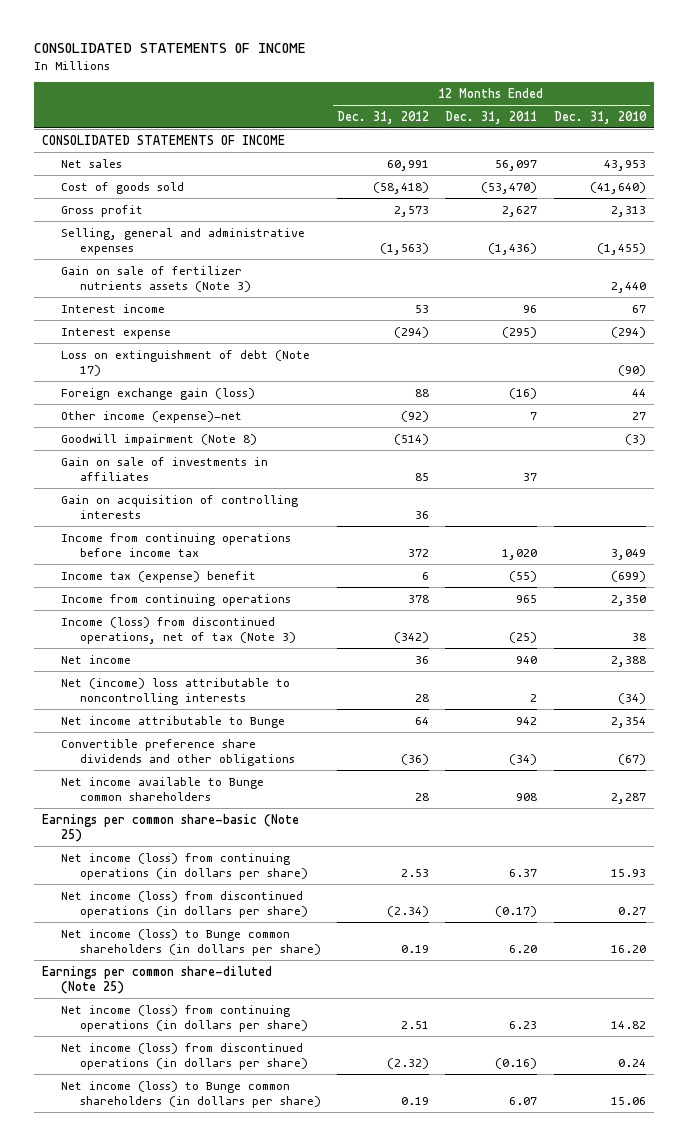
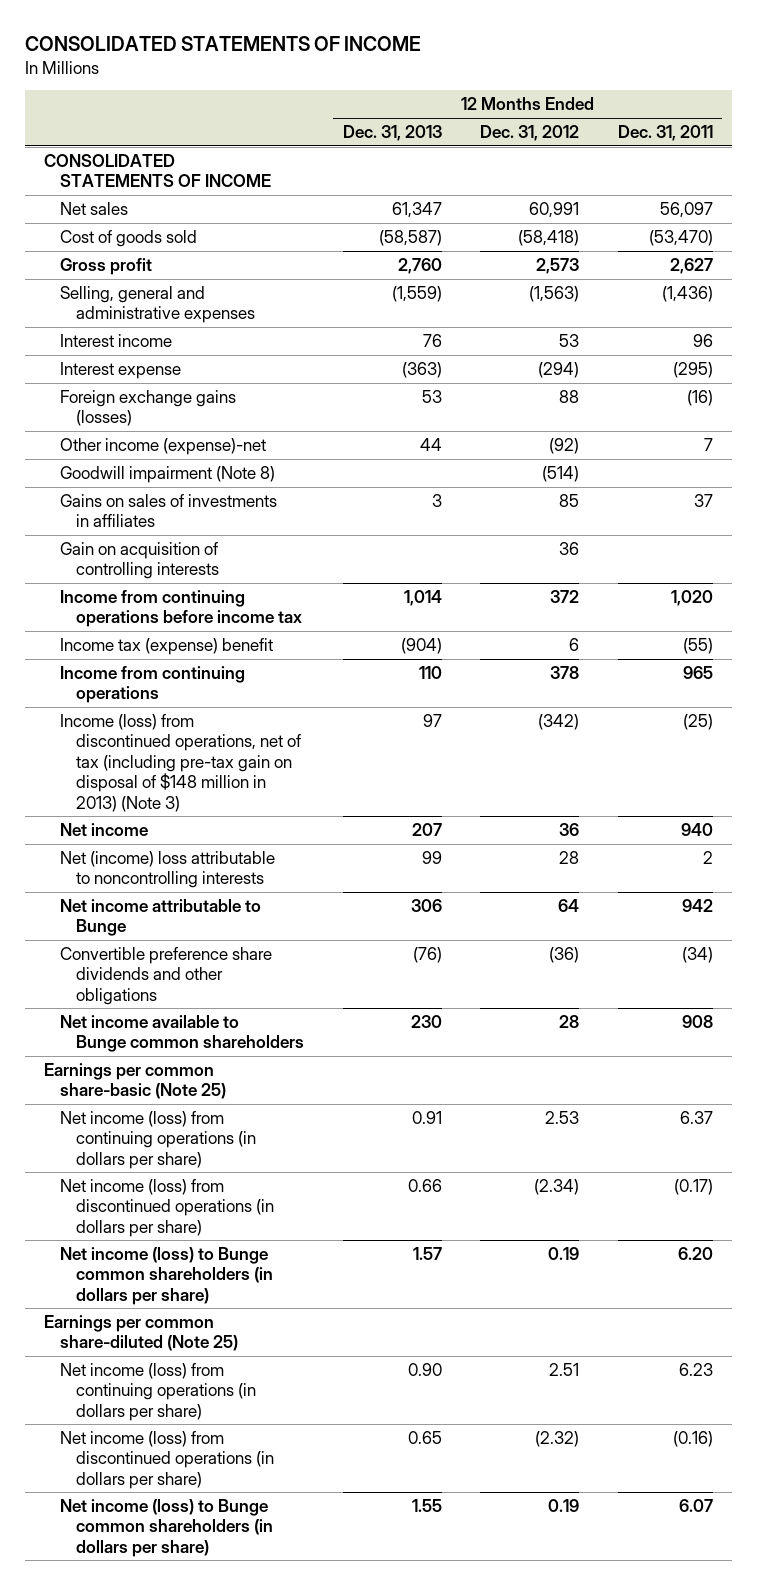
- | 12 Months Ended Dec. 31, 2012 | 12 Months Ended Dec. 31, 2011 | 12 Months Ended Dec. 31, 2010
+ | 12 Months Ended Dec. 31, 2013 | 12 Months Ended Dec. 31, 2012 | 12 Months Ended Dec. 31, 2011
- Gain on sale of fertilizer nutrients assets (Note 3) | | | 2,440
- Loss on extinguishment of debt (Note 17) | | | (90)
- Foreign exchange gain (loss) | 88 | (16) | 44
+ Foreign exchange gains (losses) | 53 | 88 | (16)
- Gain on sale of investments in affiliates | 85 | 37 |
+ Gains on sales of investments in affiliates | 3 | 85 | 37
- Income (loss) from discontinued operations, net of tax (Note 3) | (342) | (25) | 38
+ Income (loss) from discontinued operations, net of tax (including pre-tax gain on disposal of $148 million in 2013) (Note 3) | 97 | (342) | (25)

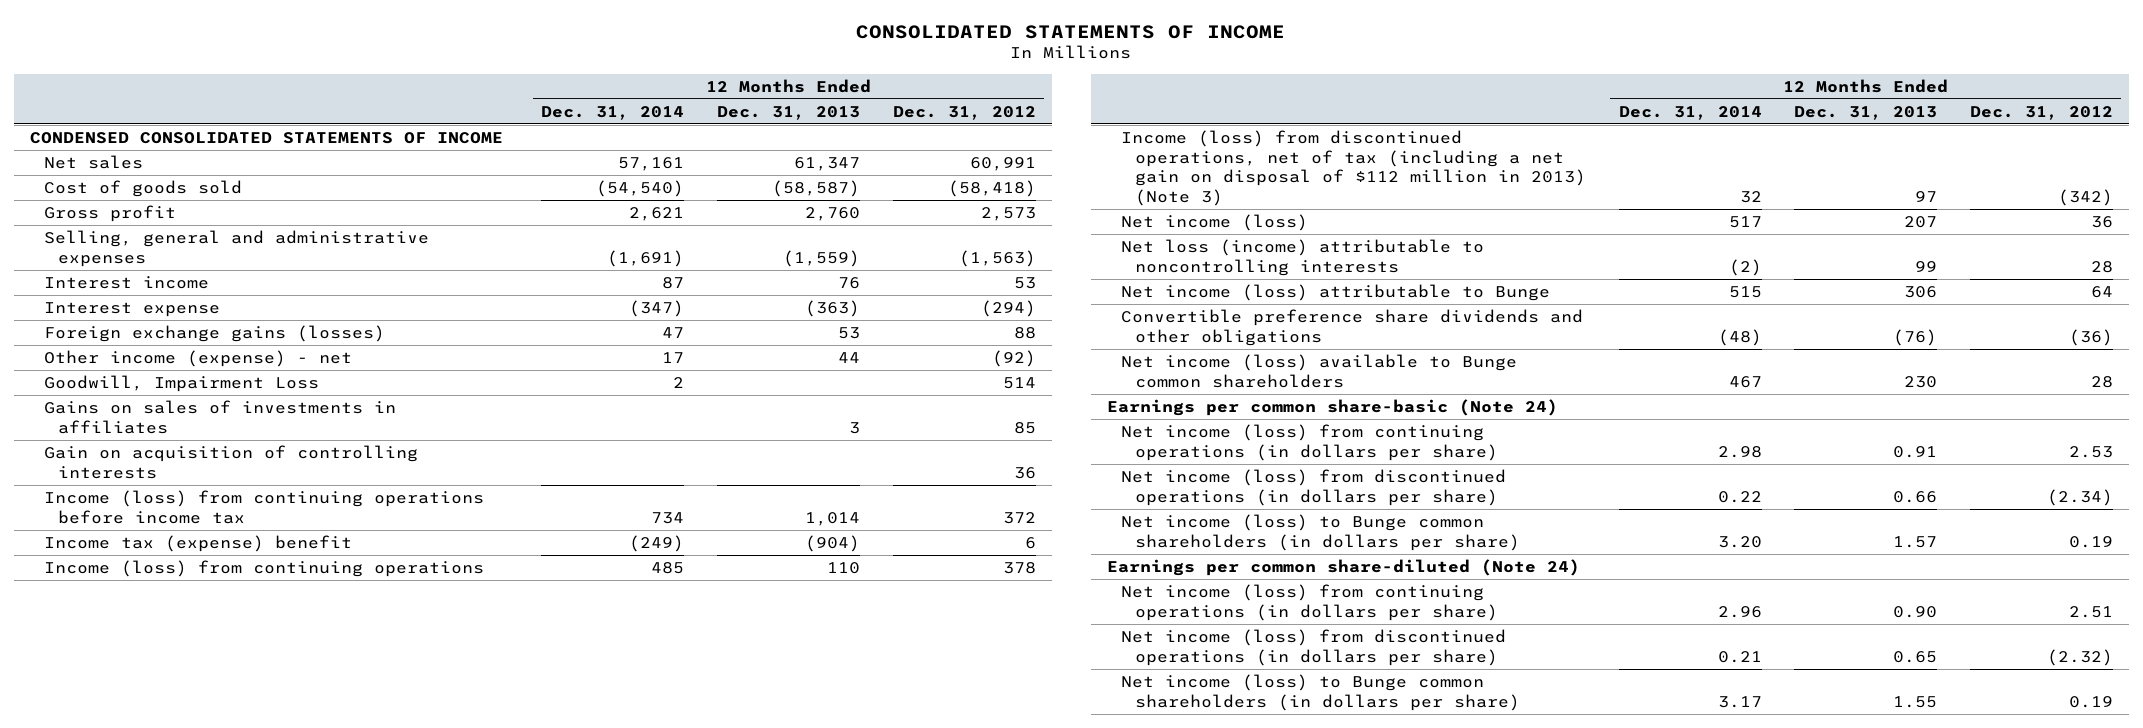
- | 12 Months Ended Dec. 31, 2013 | 12 Months Ended Dec. 31, 2012 | 12 Months Ended Dec. 31, 2011
+ | 12 Months Ended Dec. 31, 2014 | 12 Months Ended Dec. 31, 2013 | 12 Months Ended Dec. 31, 2012
- CONSOLIDATED STATEMENTS OF INCOME
+ CONDENSED CONSOLIDATED STATEMENTS OF INCOME
- Other income (expense)-net | 44 | (92) | 7
- Goodwill impairment (Note 8) | | (514) |
+ Other income (expense) - net | 17 | 44 | (92)
+ Goodwill, Impairment Loss | 2 | | 514
- Income from continuing operations before income tax | 1,014 | 372 | 1,020
+ Income (loss) from continuing operations before income tax | 734 | 1,014 | 372
- Income from continuing operations | 110 | 378 | 965
- Income (loss) from discontinued operations, net of tax (including pre-tax gain on disposal of $148 million in 2013) (Note 3) | 97 | (342) | (25)
- Net income | 207 | 36 | 940
- Net (income) loss attributable to noncontrolling interests | 99 | 28 | 2
- Net income attributable to Bunge | 306 | 64 | 942
+ Income (loss) from continuing operations | 485 | 110 | 378
+ Income (loss) from discontinued operations, net of tax (including a net gain on disposal of $112 million in 2013) (Note 3) | 32 | 97 | (342)
+ Net income (loss) | 517 | 207 | 36
+ Net loss (income) attributable to noncontrolling interests | (2) | 99 | 28
+ Net income (loss) attributable to Bunge | 515 | 306 | 64
- Net income available to Bunge common shareholders | 230 | 28 | 908
- Earnings per common share-basic (Note 25)
+ Net income (loss) available to Bunge common shareholders | 467 | 230 | 28
+ Earnings per common share-basic (Note 24)
- Earnings per common share-diluted (Note 25)
+ Earnings per common share-diluted (Note 24)

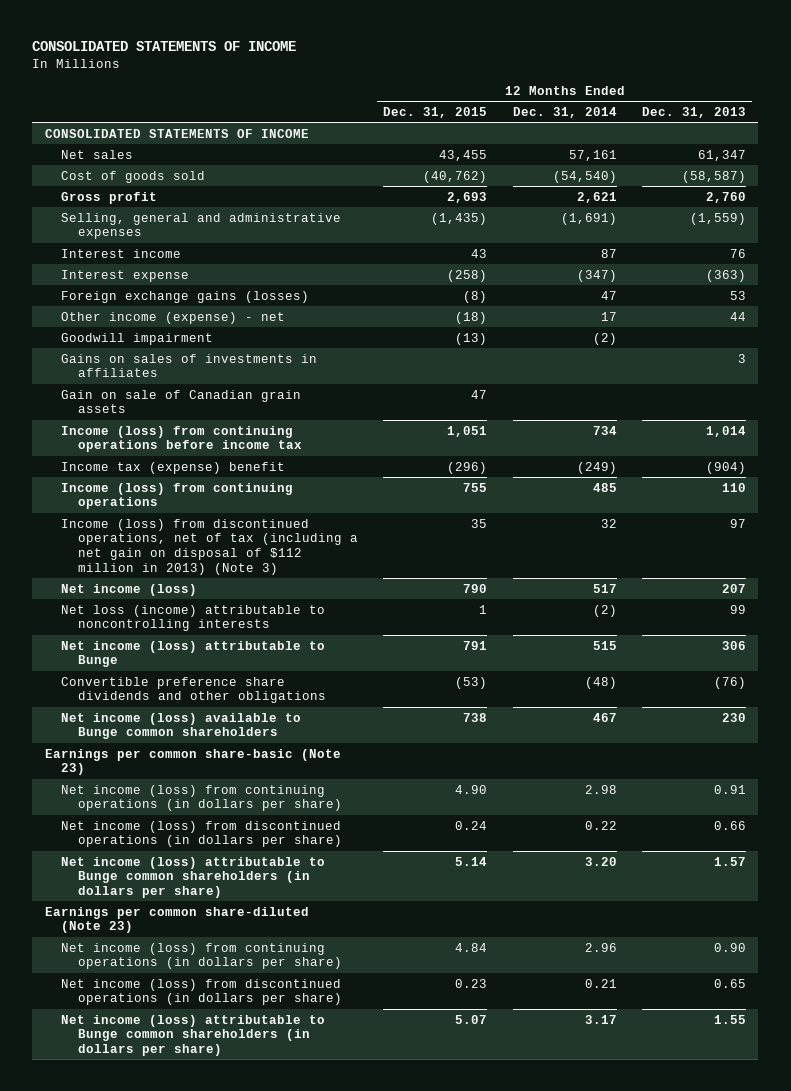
- | 12 Months Ended Dec. 31, 2014 | 12 Months Ended Dec. 31, 2013 | 12 Months Ended Dec. 31, 2012
+ | 12 Months Ended Dec. 31, 2015 | 12 Months Ended Dec. 31, 2014 | 12 Months Ended Dec. 31, 2013
- CONDENSED CONSOLIDATED STATEMENTS OF INCOME
+ CONSOLIDATED STATEMENTS OF INCOME
- Goodwill, Impairment Loss | 2 | | 514
+ Goodwill impairment | (13) | (2) |
- Gain on acquisition of controlling interests | | | 36
+ Gain on sale of Canadian grain assets | 47 | |
- Earnings per common share-basic (Note 24)
+ Earnings per common share-basic (Note 23)
- Net income (loss) to Bunge common shareholders (in dollars per share) | 3.20 | 1.57 | 0.19
- Earnings per common share-diluted (Note 24)
+ Net income (loss) attributable to Bunge common shareholders (in dollars per share) | 5.14 | 3.20 | 1.57
+ Earnings per common share-diluted (Note 23)
- Net income (loss) to Bunge common shareholders (in dollars per share) | 3.17 | 1.55 | 0.19
+ Net income (loss) attributable to Bunge common shareholders (in dollars per share) | 5.07 | 3.17 | 1.55

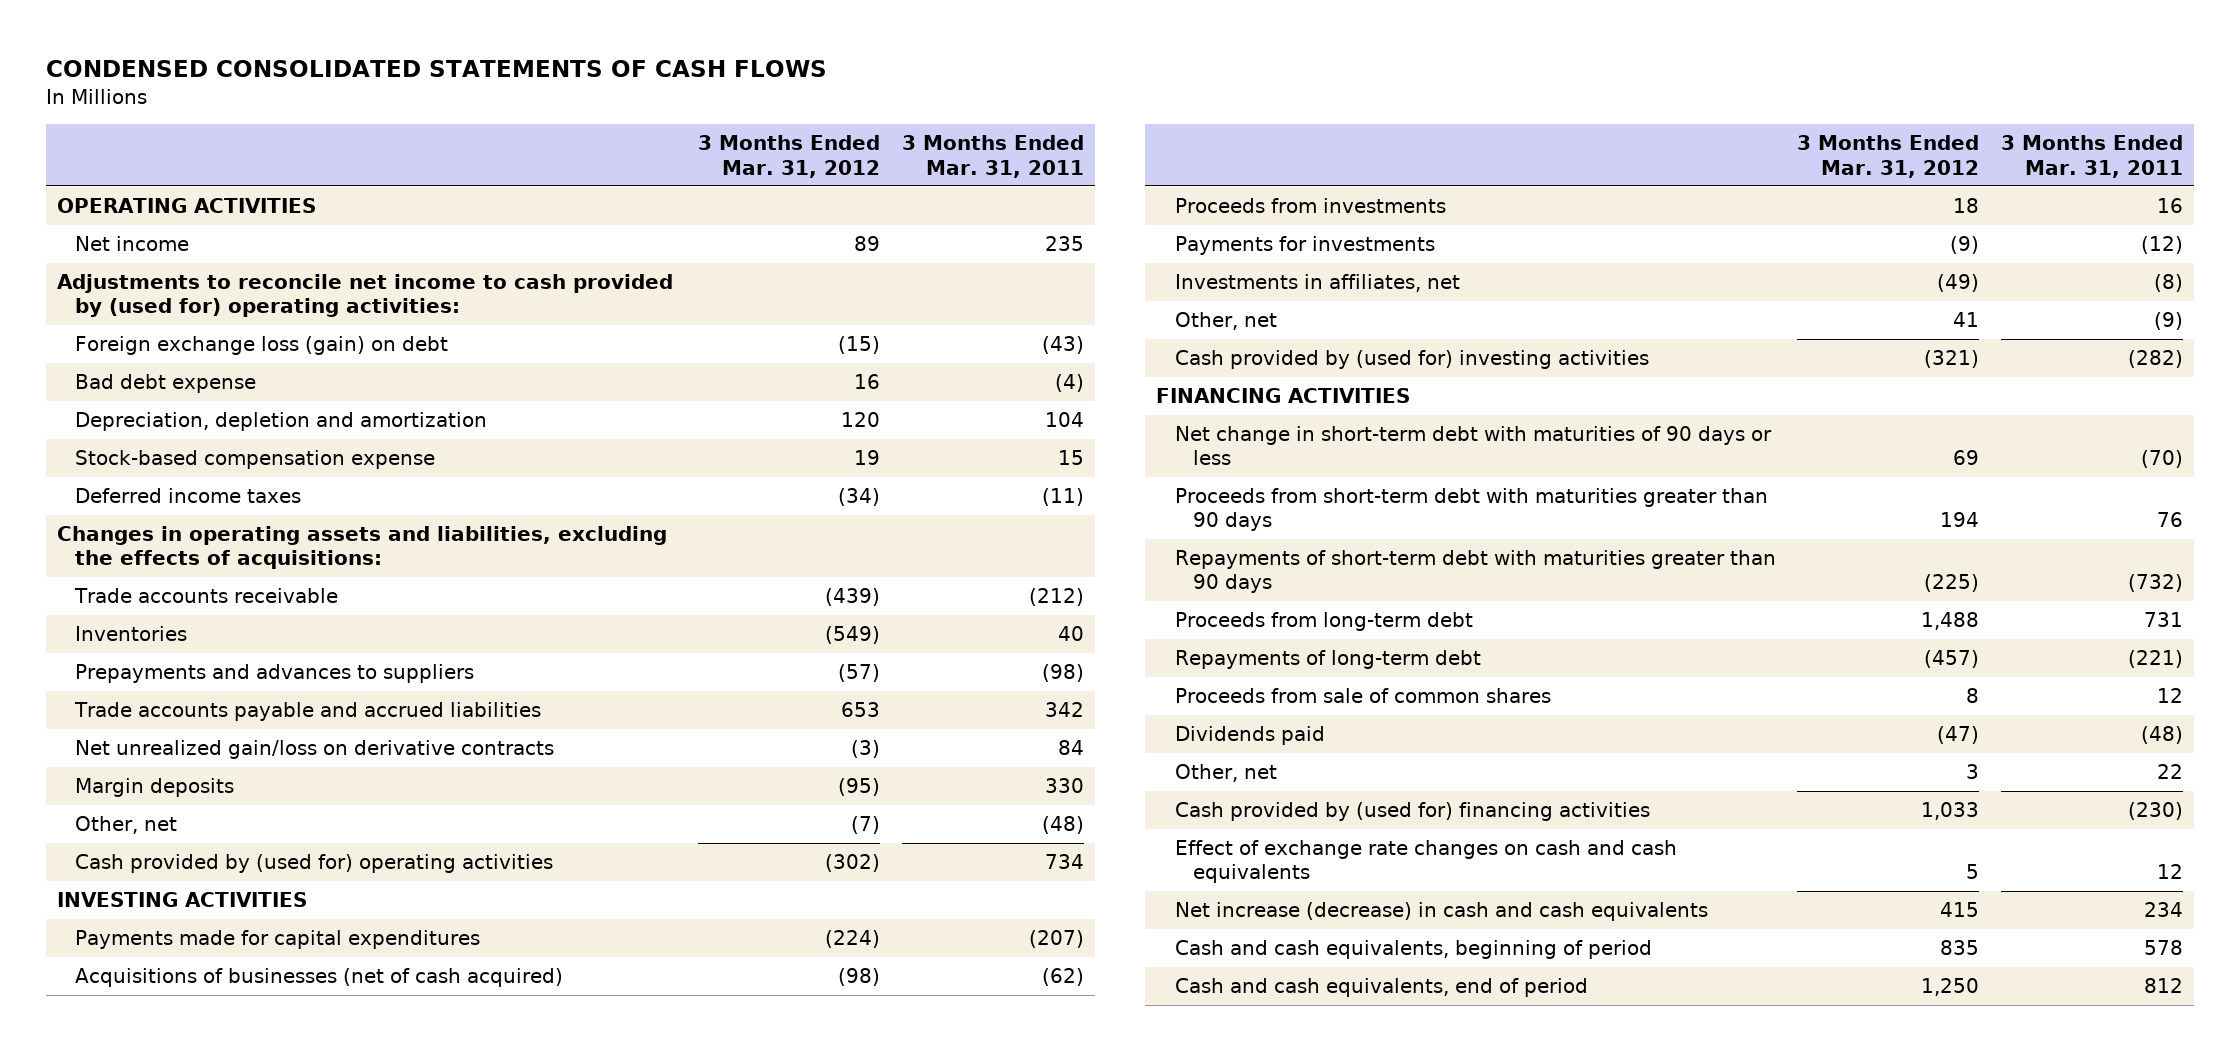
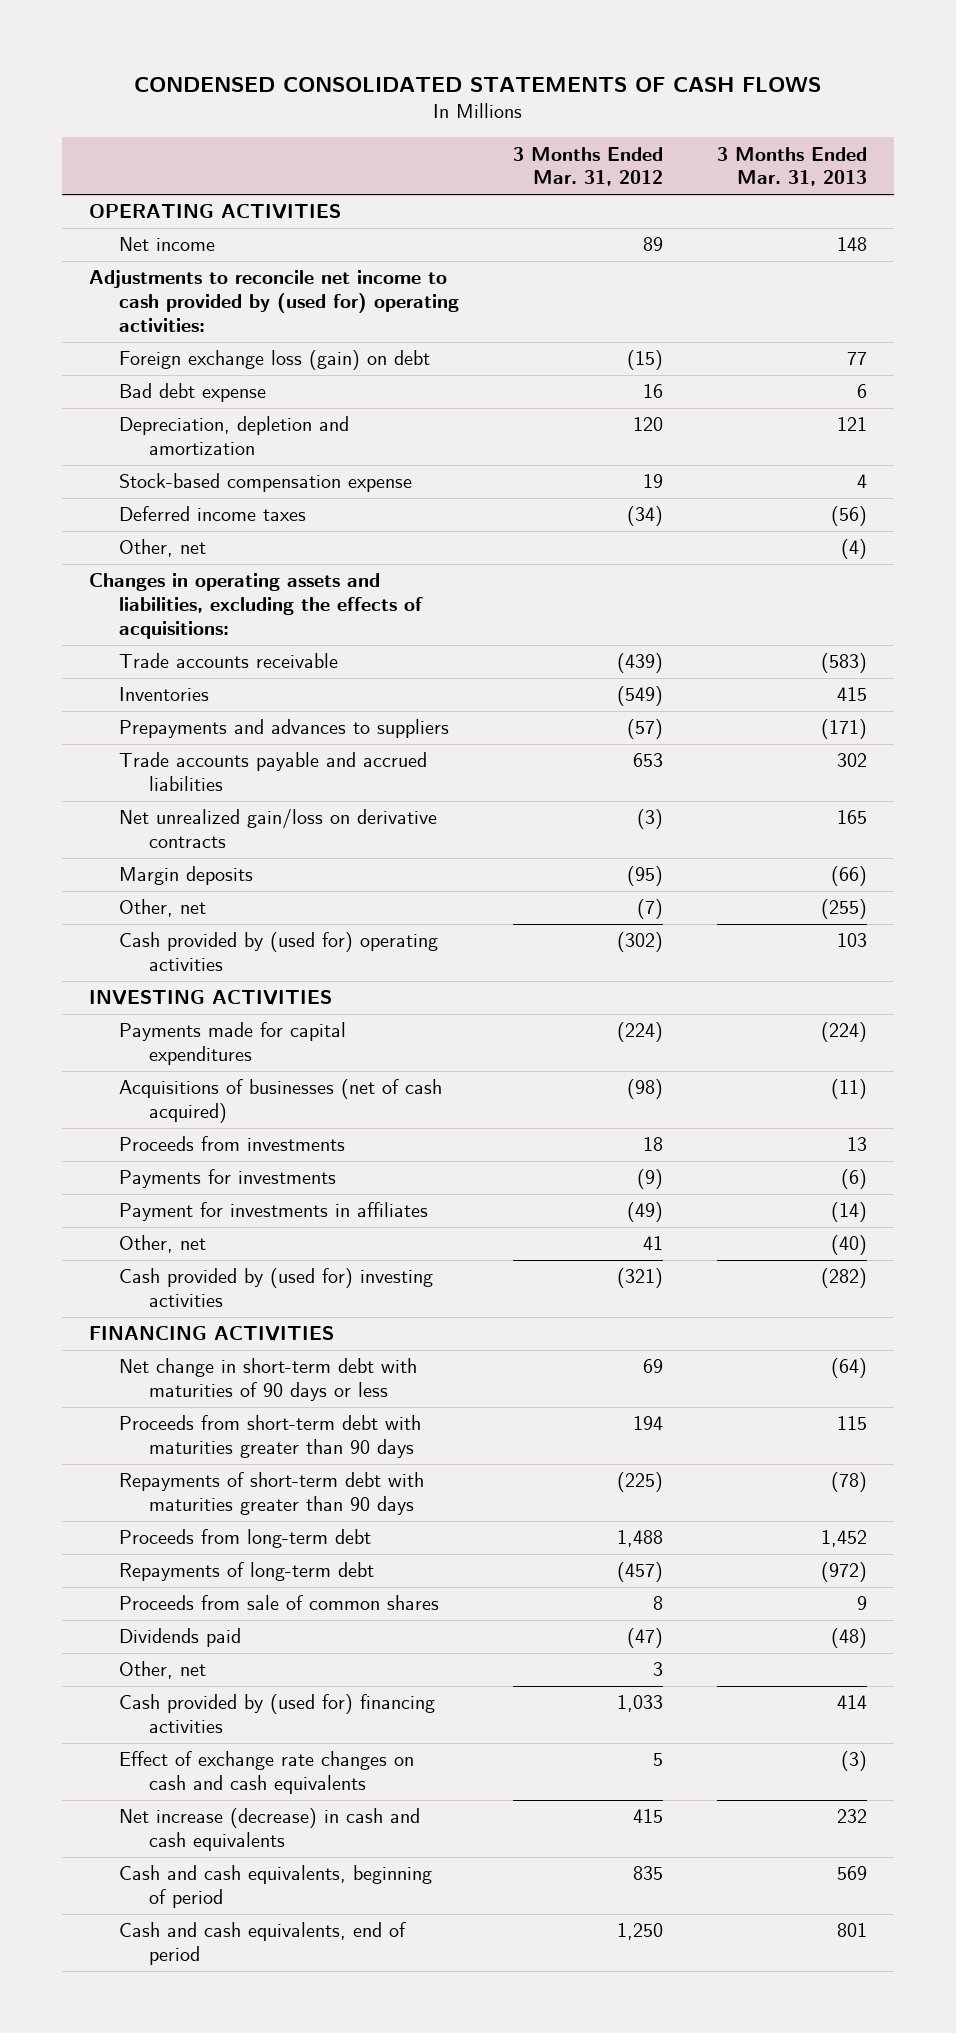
- | 3 Months Ended Mar. 31, 2012 | 3 Months Ended Mar. 31, 2011
+ | 3 Months Ended Mar. 31, 2012 | 3 Months Ended Mar. 31, 2013
+ Other, net | | (4)
- Investments in affiliates, net | (49) | (8)
+ Payment for investments in affiliates | (49) | (14)

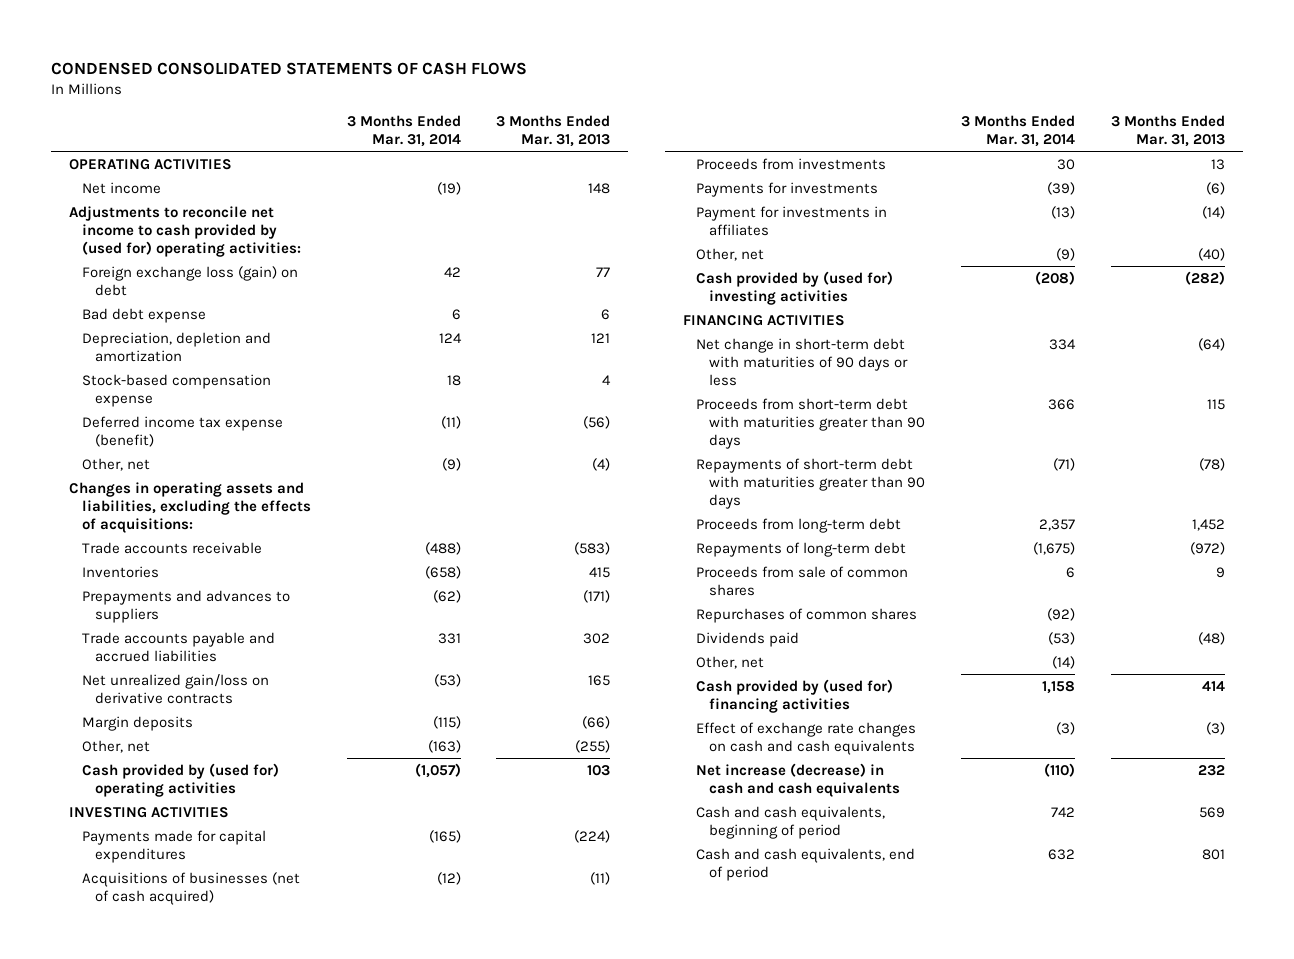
- | 3 Months Ended Mar. 31, 2012 | 3 Months Ended Mar. 31, 2013
+ | 3 Months Ended Mar. 31, 2014 | 3 Months Ended Mar. 31, 2013
- Deferred income taxes | (34) | (56)
+ Deferred income tax expense (benefit) | (11) | (56)
+ Repurchases of common shares | (92) |

